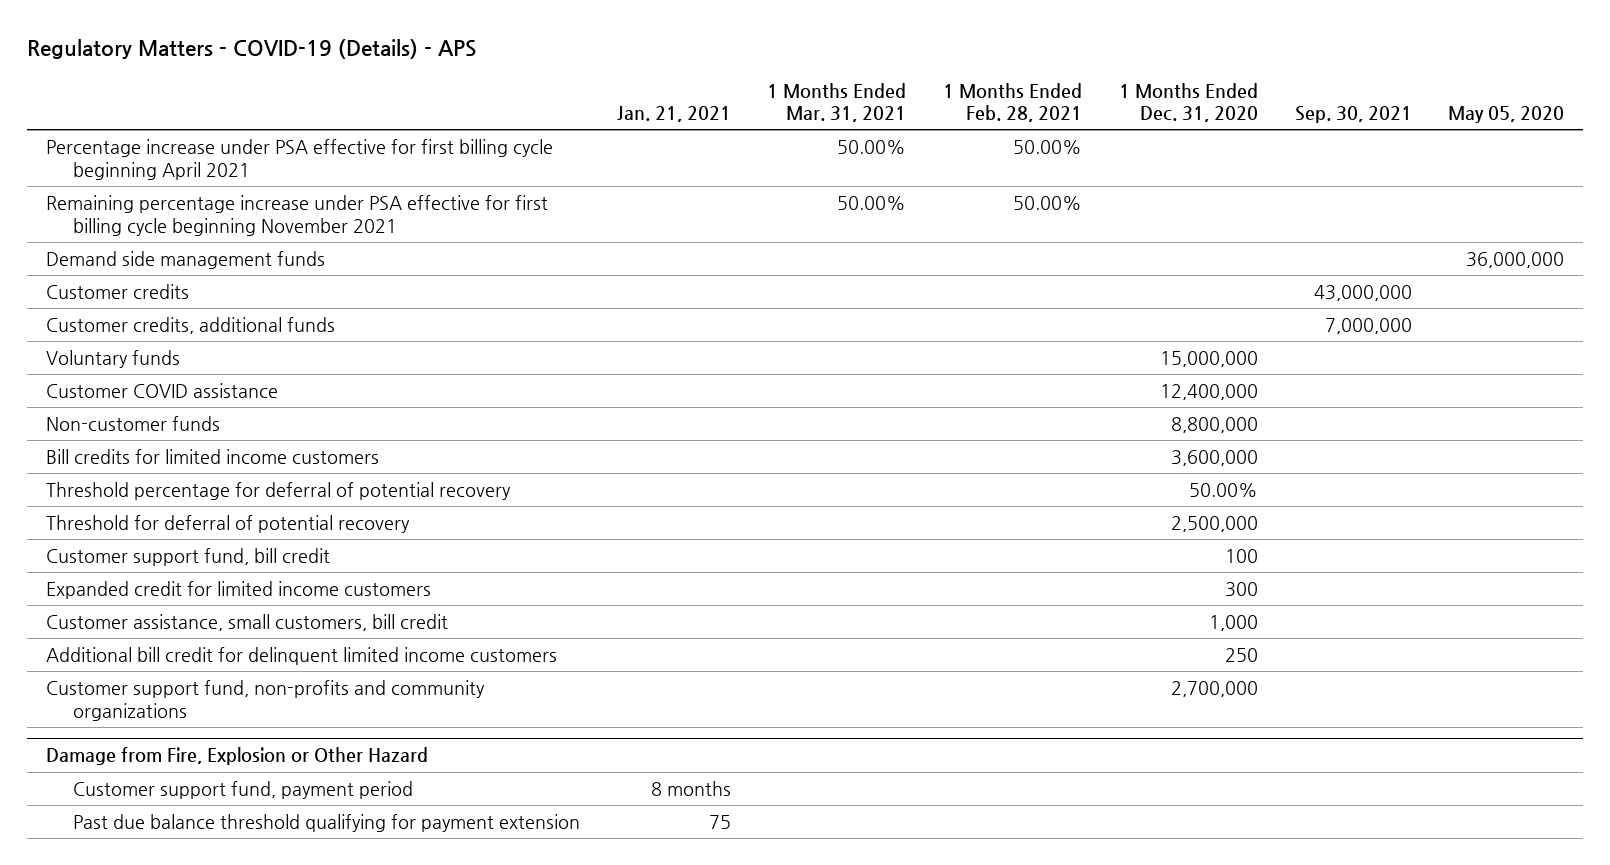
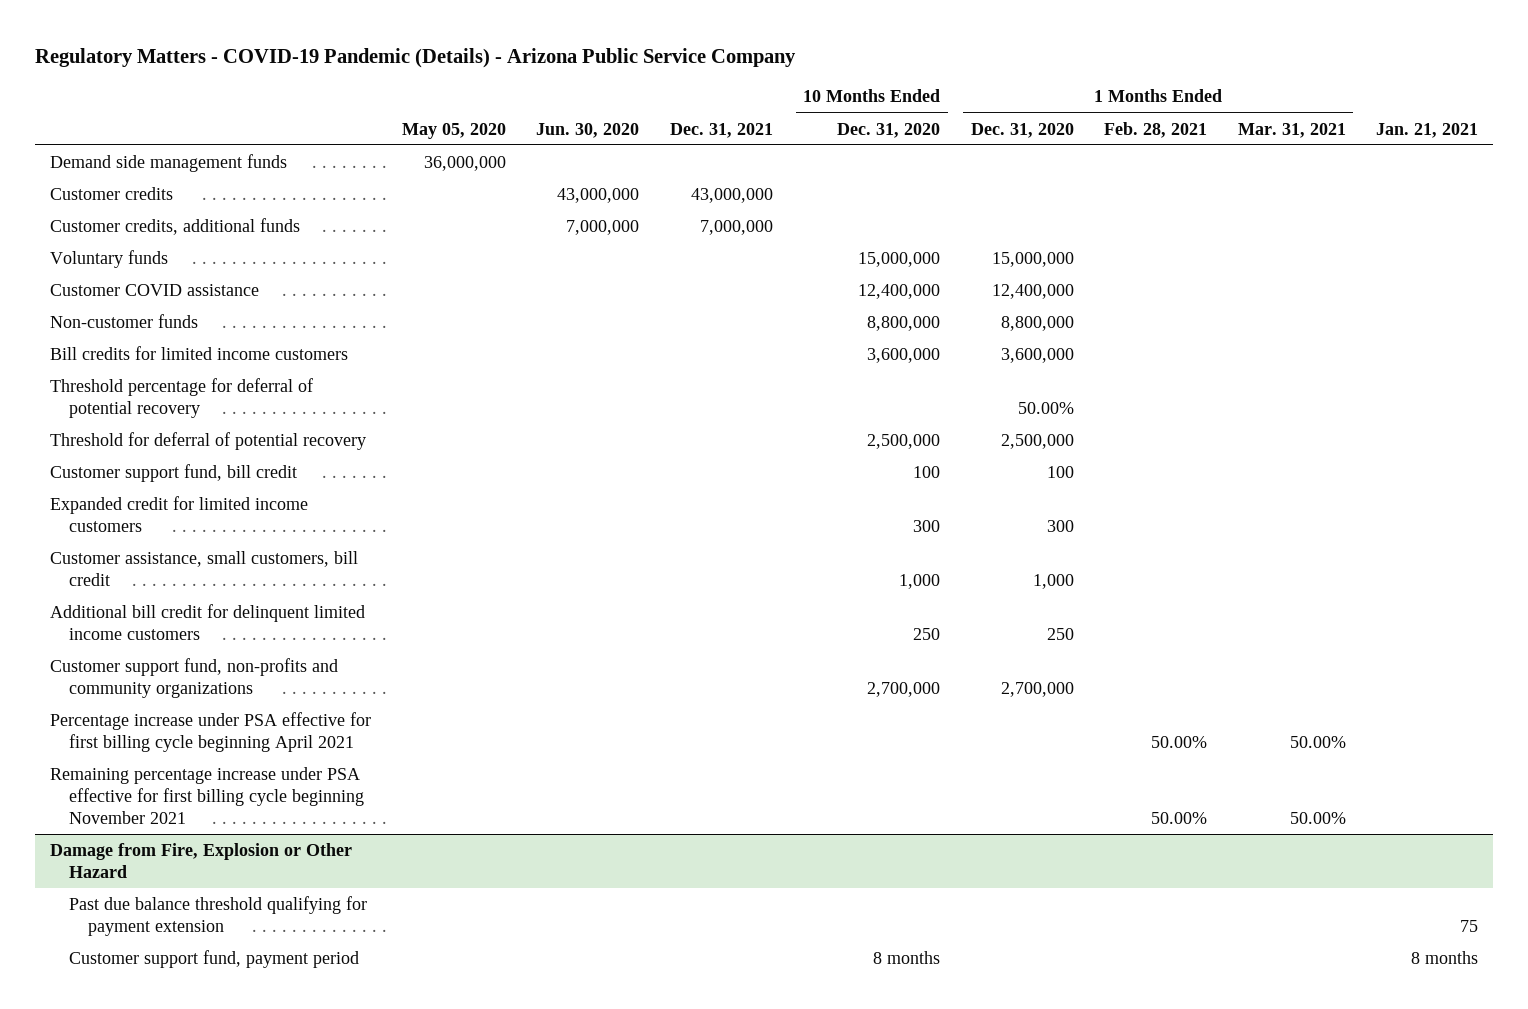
- Regulatory Matters - COVID-19 (Details) - APS
+ Regulatory Matters - COVID-19 Pandemic (Details) - Arizona Public Service Company
- | Jan. 21, 2021 | 1 Months Ended Mar. 31, 2021 | 1 Months Ended Feb. 28, 2021 | 1 Months Ended Dec. 31, 2020 | Sep. 30, 2021 | May 05, 2020
+ | May 05, 2020 | Jun. 30, 2020 | Dec. 31, 2021 | 10 Months Ended Dec. 31, 2020 | 1 Months Ended Dec. 31, 2020 | 1 Months Ended Feb. 28, 2021 | 1 Months Ended Mar. 31, 2021 | Jan. 21, 2021
moved down: Percentage increase under PSA effective for first billing cycle beginning April 2021 | | | | | | 50.00% | 50.00% |
moved down: Remaining percentage increase under PSA effective for first billing cycle beginning November 2021 | | | | | | 50.00% | 50.00% |
@ Damage from Fire, Explosion or Other Hazard
moved down: Customer support fund, payment period | | | | 8 months | | | | 8 months

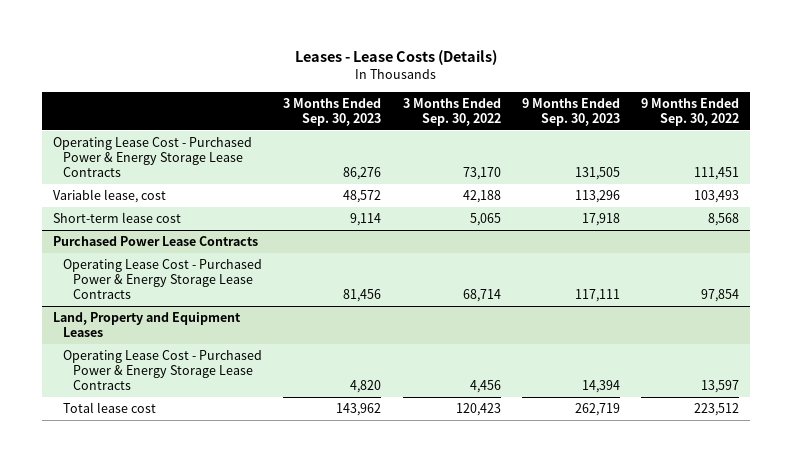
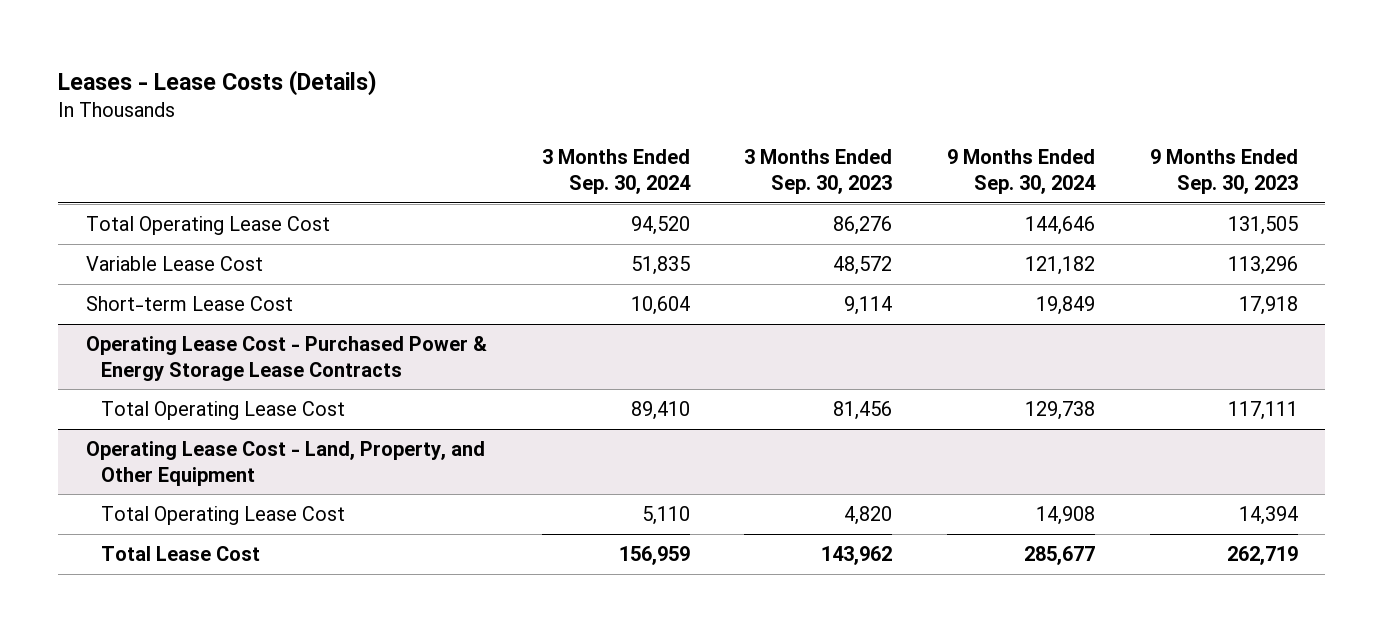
- | 3 Months Ended Sep. 30, 2023 | 3 Months Ended Sep. 30, 2022 | 9 Months Ended Sep. 30, 2023 | 9 Months Ended Sep. 30, 2022
+ | 3 Months Ended Sep. 30, 2024 | 3 Months Ended Sep. 30, 2023 | 9 Months Ended Sep. 30, 2024 | 9 Months Ended Sep. 30, 2023
- Operating Lease Cost - Purchased Power & Energy Storage Lease Contracts | 86,276 | 73,170 | 131,505 | 111,451
- Variable lease, cost | 48,572 | 42,188 | 113,296 | 103,493
- Short-term lease cost | 9,114 | 5,065 | 17,918 | 8,568
- Purchased Power Lease Contracts
- Operating Lease Cost - Purchased Power & Energy Storage Lease Contracts | 81,456 | 68,714 | 117,111 | 97,854
- Land, Property and Equipment Leases
- Operating Lease Cost - Purchased Power & Energy Storage Lease Contracts | 4,820 | 4,456 | 14,394 | 13,597
- Total lease cost | 143,962 | 120,423 | 262,719 | 223,512
+ Total Operating Lease Cost | 94,520 | 86,276 | 144,646 | 131,505
+ Variable Lease Cost | 51,835 | 48,572 | 121,182 | 113,296
+ Short-term Lease Cost | 10,604 | 9,114 | 19,849 | 17,918
+ Operating Lease Cost - Purchased Power & Energy Storage Lease Contracts
+ Total Operating Lease Cost | 89,410 | 81,456 | 129,738 | 117,111
+ Operating Lease Cost - Land, Property, and Other Equipment
+ Total Operating Lease Cost | 5,110 | 4,820 | 14,908 | 14,394
+ Total Lease Cost | 156,959 | 143,962 | 285,677 | 262,719

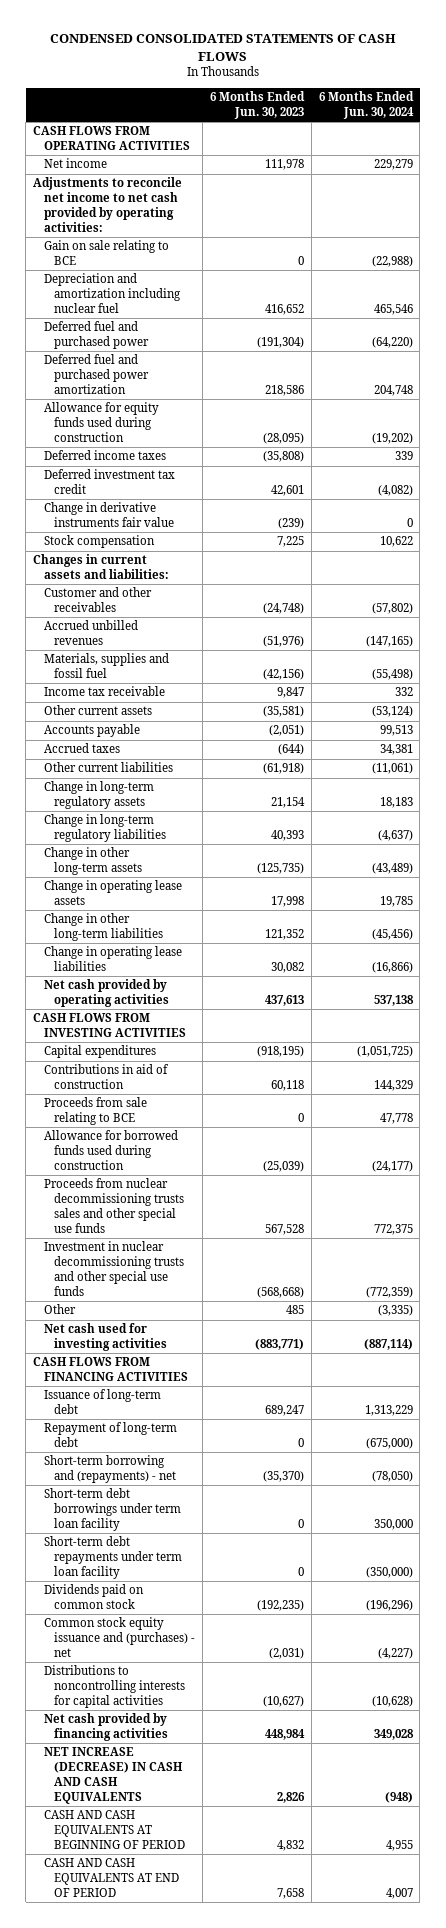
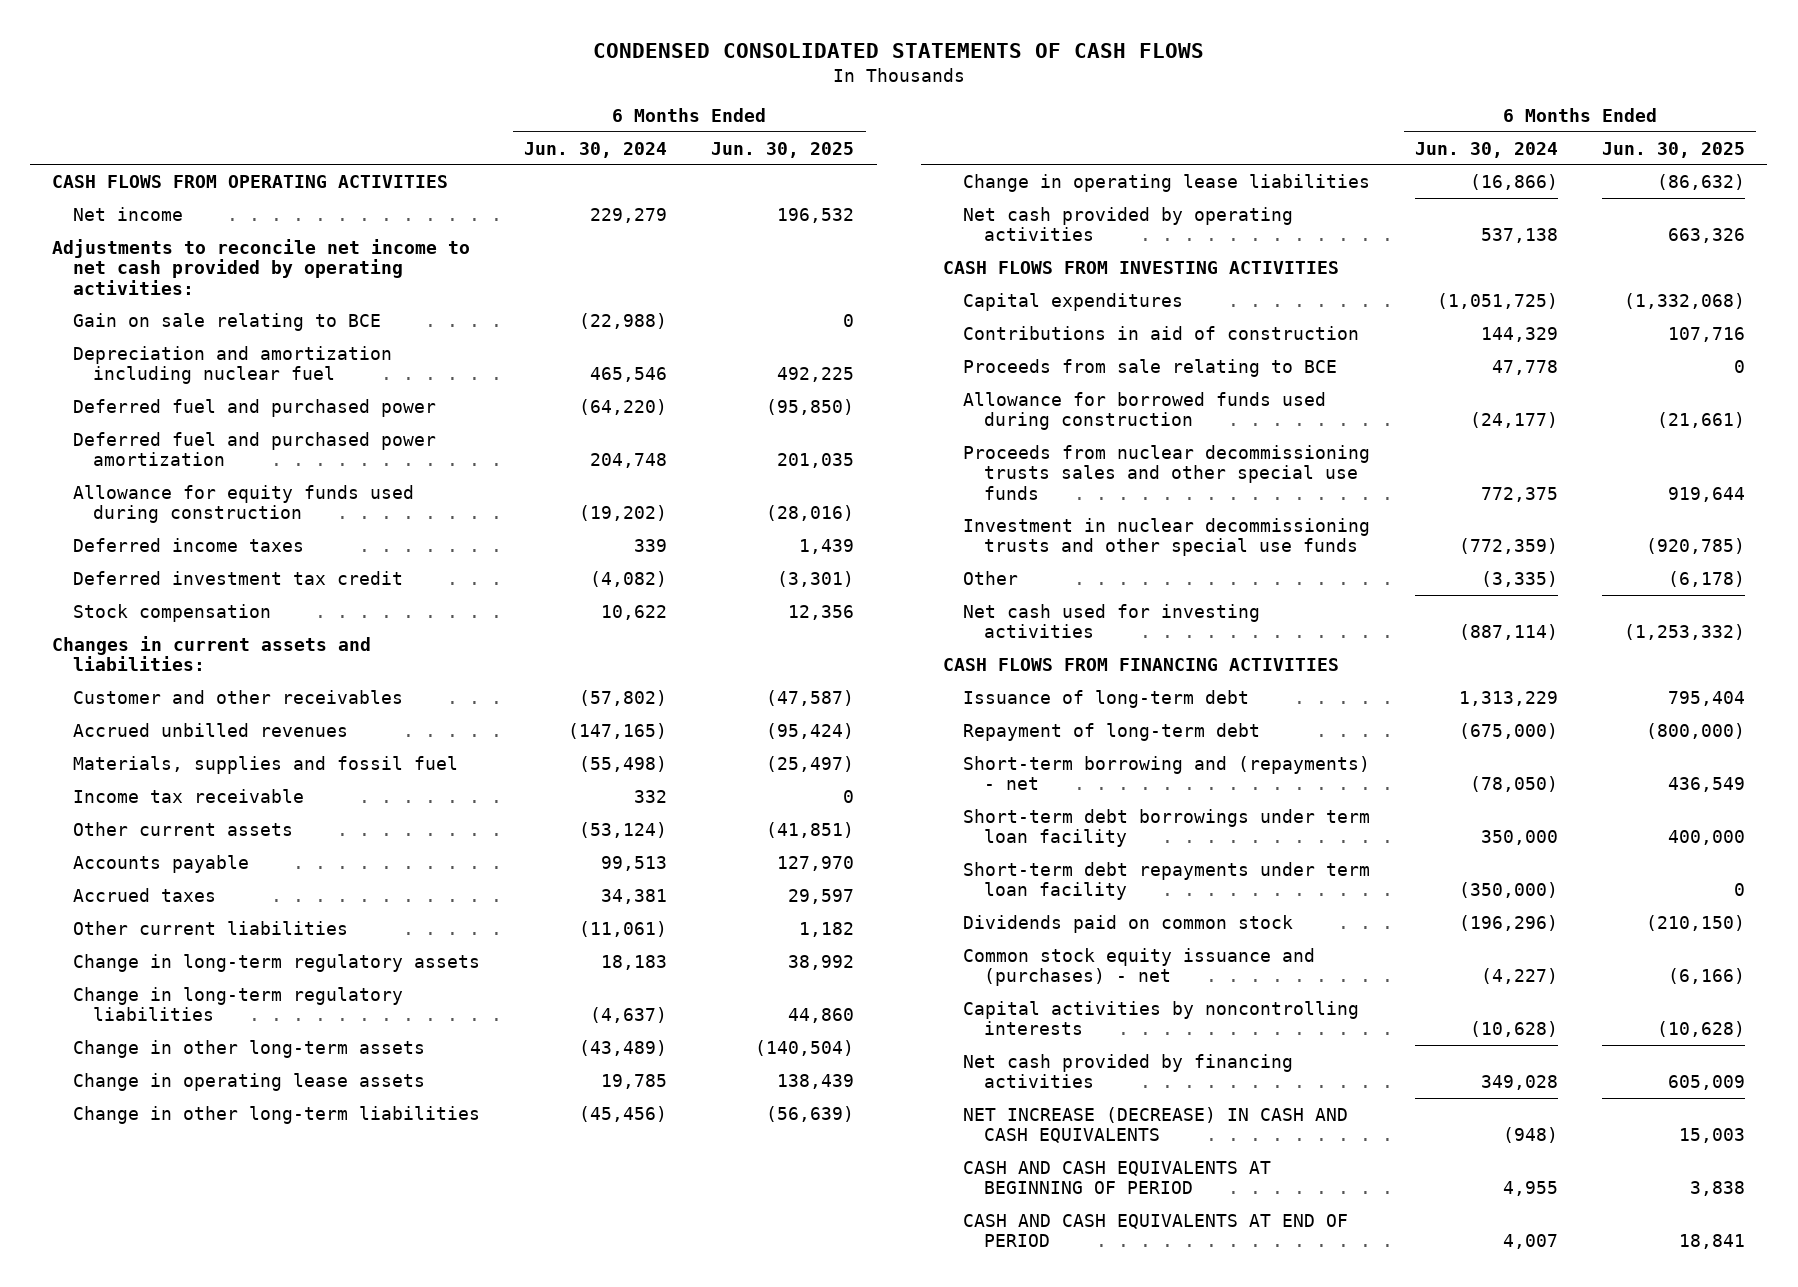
- | 6 Months Ended Jun. 30, 2023 | 6 Months Ended Jun. 30, 2024
+ | 6 Months Ended Jun. 30, 2024 | 6 Months Ended Jun. 30, 2025
- Change in derivative instruments fair value | (239) | 0
- Distributions to noncontrolling interests for capital activities | (10,627) | (10,628)
+ Capital activities by noncontrolling interests | (10,628) | (10,628)

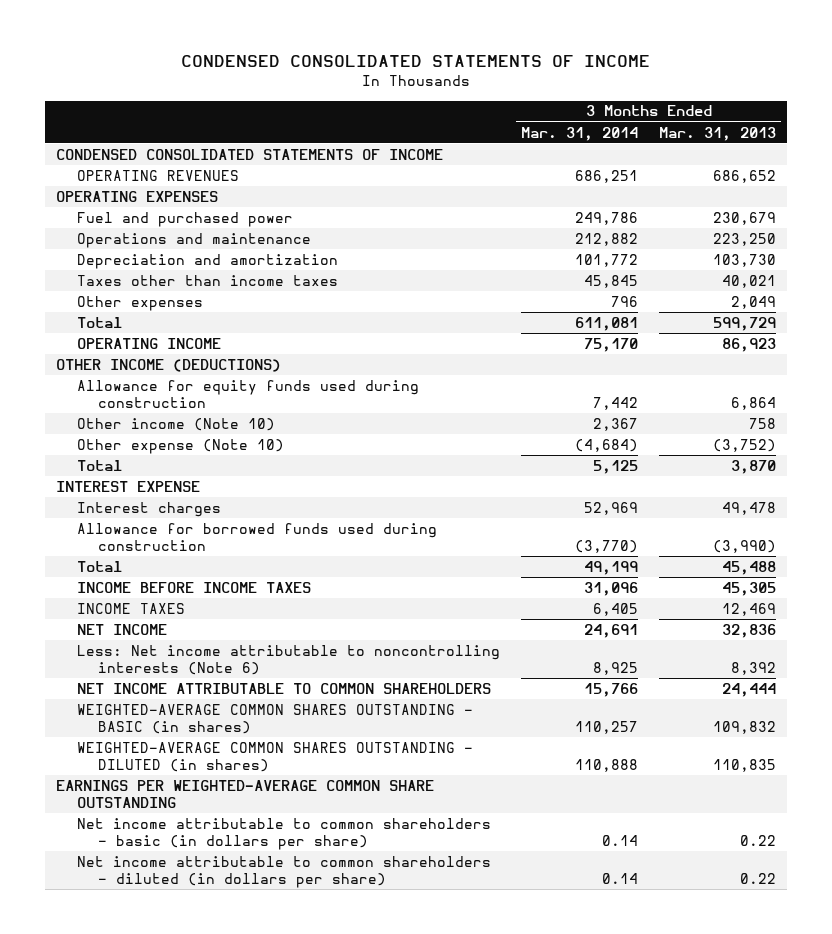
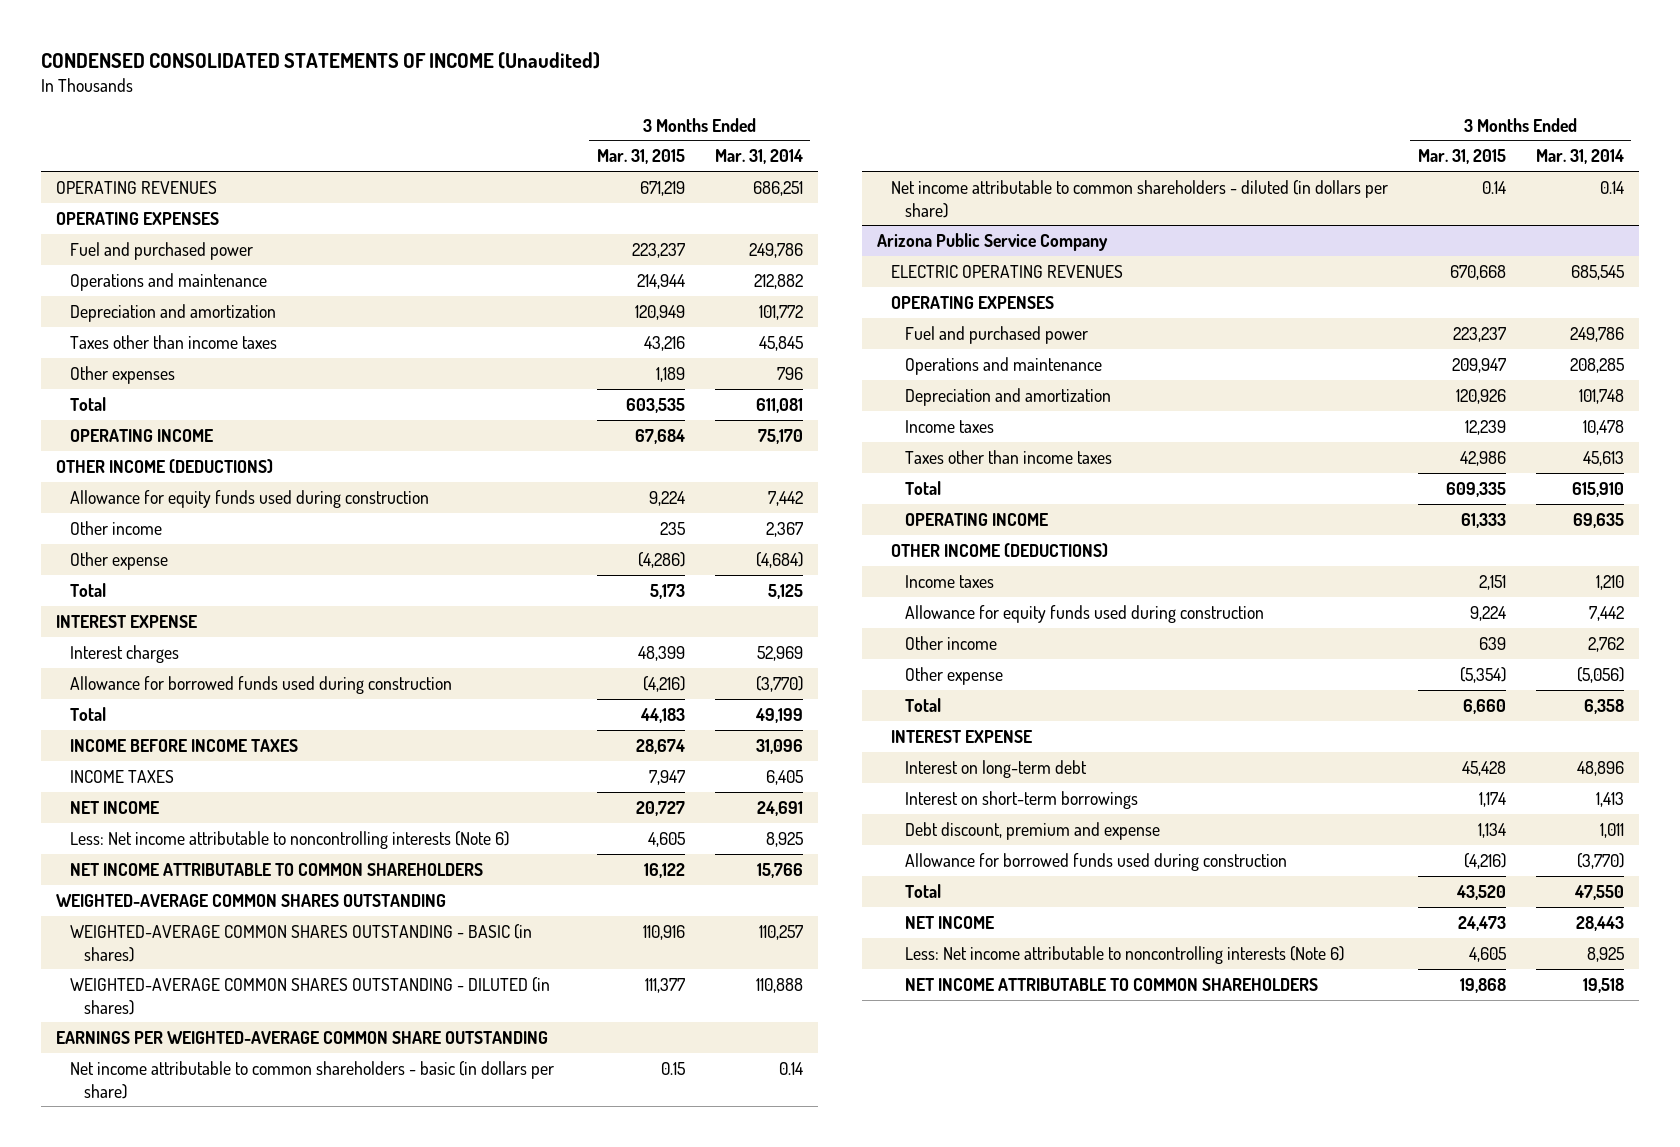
- CONDENSED CONSOLIDATED STATEMENTS OF INCOME
+ CONDENSED CONSOLIDATED STATEMENTS OF INCOME (Unaudited)
- | 3 Months Ended Mar. 31, 2014 | 3 Months Ended Mar. 31, 2013
+ | 3 Months Ended Mar. 31, 2015 | 3 Months Ended Mar. 31, 2014
- CONDENSED CONSOLIDATED STATEMENTS OF INCOME
- Other income (Note 10) | 2,367 | 758
- Other expense (Note 10) | (4,684) | (3,752)
+ Other income | 235 | 2,367
+ Other expense | (4,286) | (4,684)
+ WEIGHTED-AVERAGE COMMON SHARES OUTSTANDING
+ Arizona Public Service Company
+ ELECTRIC OPERATING REVENUES | 670,668 | 685,545
+ OPERATING EXPENSES
+ Fuel and purchased power | 223,237 | 249,786
+ Operations and maintenance | 209,947 | 208,285
+ Depreciation and amortization | 120,926 | 101,748
+ Income taxes | 12,239 | 10,478
+ Taxes other than income taxes | 42,986 | 45,613
+ Total | 609,335 | 615,910
+ OPERATING INCOME | 61,333 | 69,635
+ OTHER INCOME (DEDUCTIONS)
+ Income taxes | 2,151 | 1,210
+ Allowance for equity funds used during construction | 9,224 | 7,442
+ Other income | 639 | 2,762
+ Other expense | (5,354) | (5,056)
+ Total | 6,660 | 6,358
+ INTEREST EXPENSE
+ Interest on long-term debt | 45,428 | 48,896
+ Interest on short-term borrowings | 1,174 | 1,413
+ Debt discount, premium and expense | 1,134 | 1,011
+ Allowance for borrowed funds used during construction | (4,216) | (3,770)
+ Total | 43,520 | 47,550
+ NET INCOME | 24,473 | 28,443
+ Less: Net income attributable to noncontrolling interests (Note 6) | 4,605 | 8,925
+ NET INCOME ATTRIBUTABLE TO COMMON SHAREHOLDERS | 19,868 | 19,518

